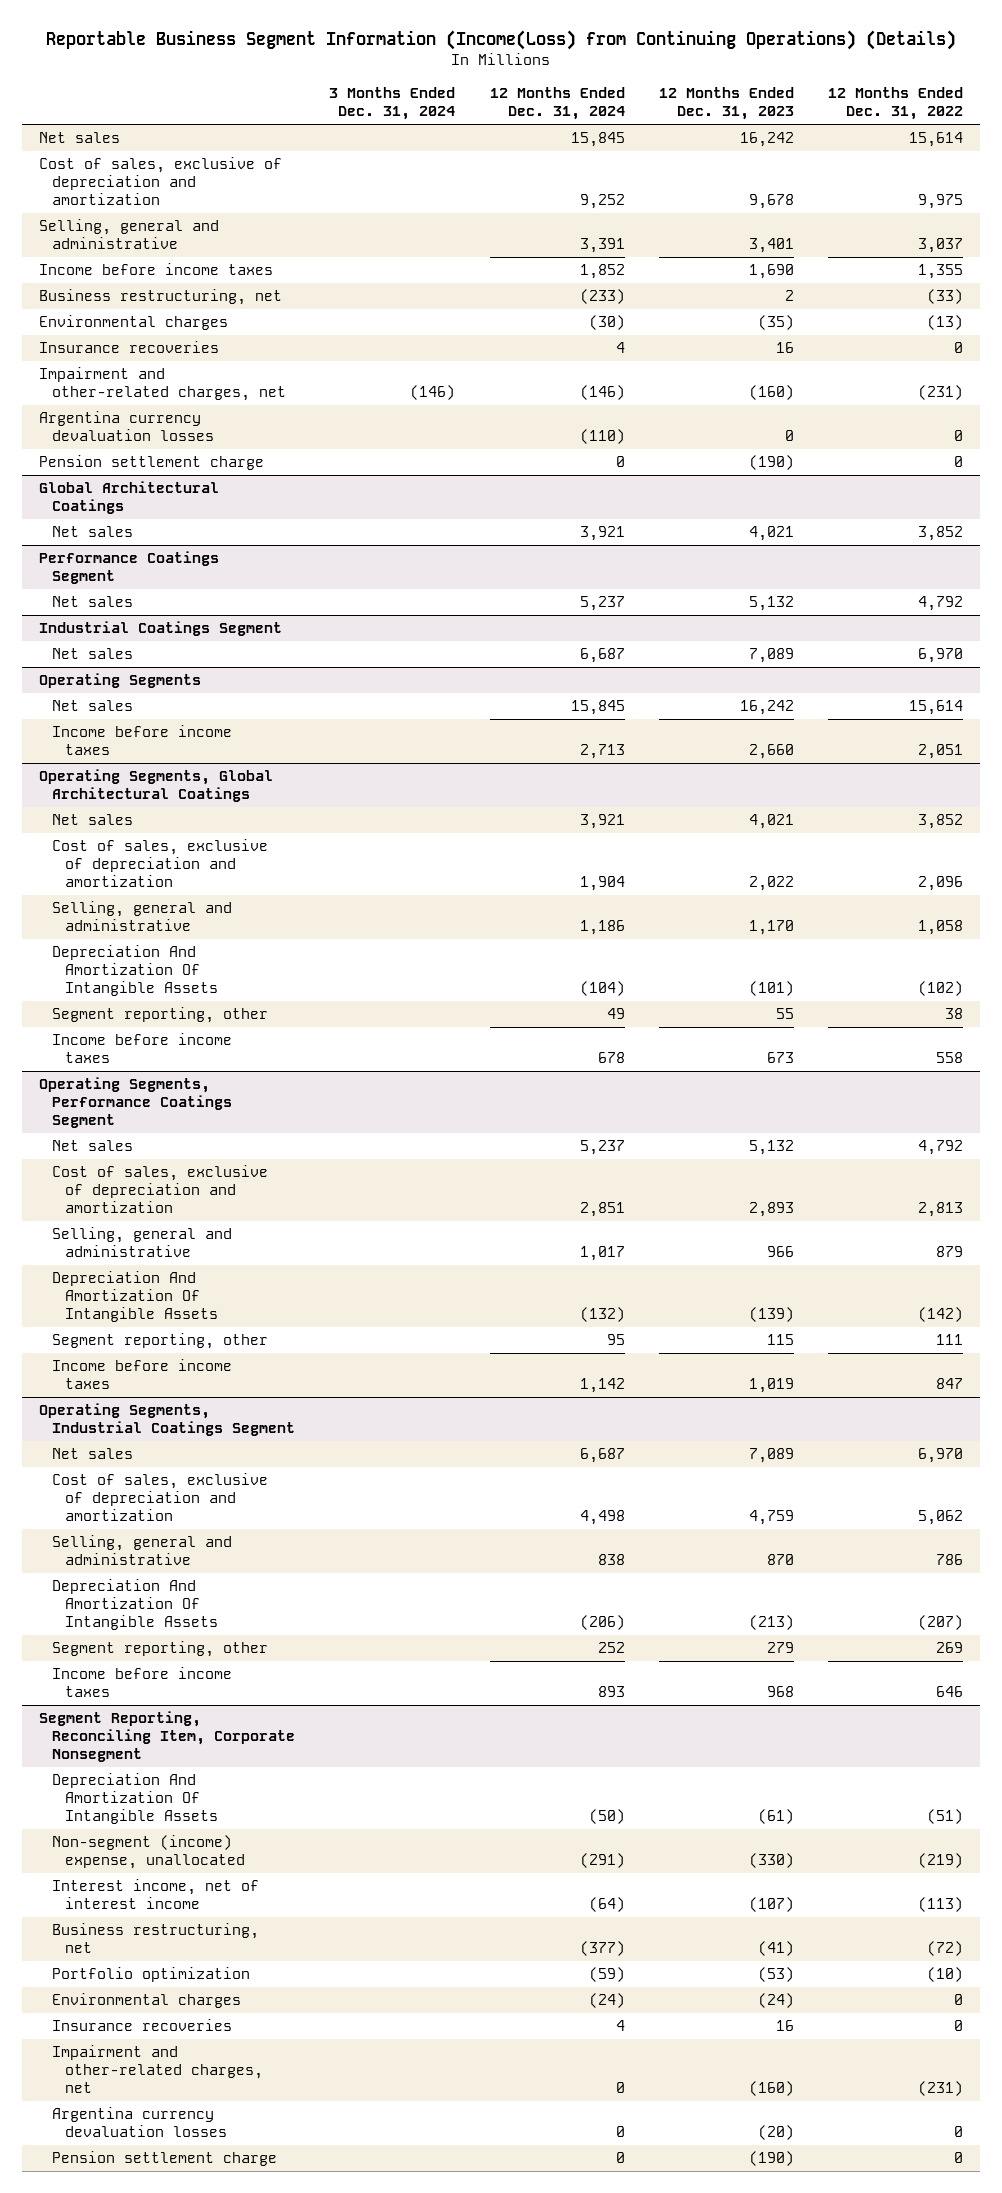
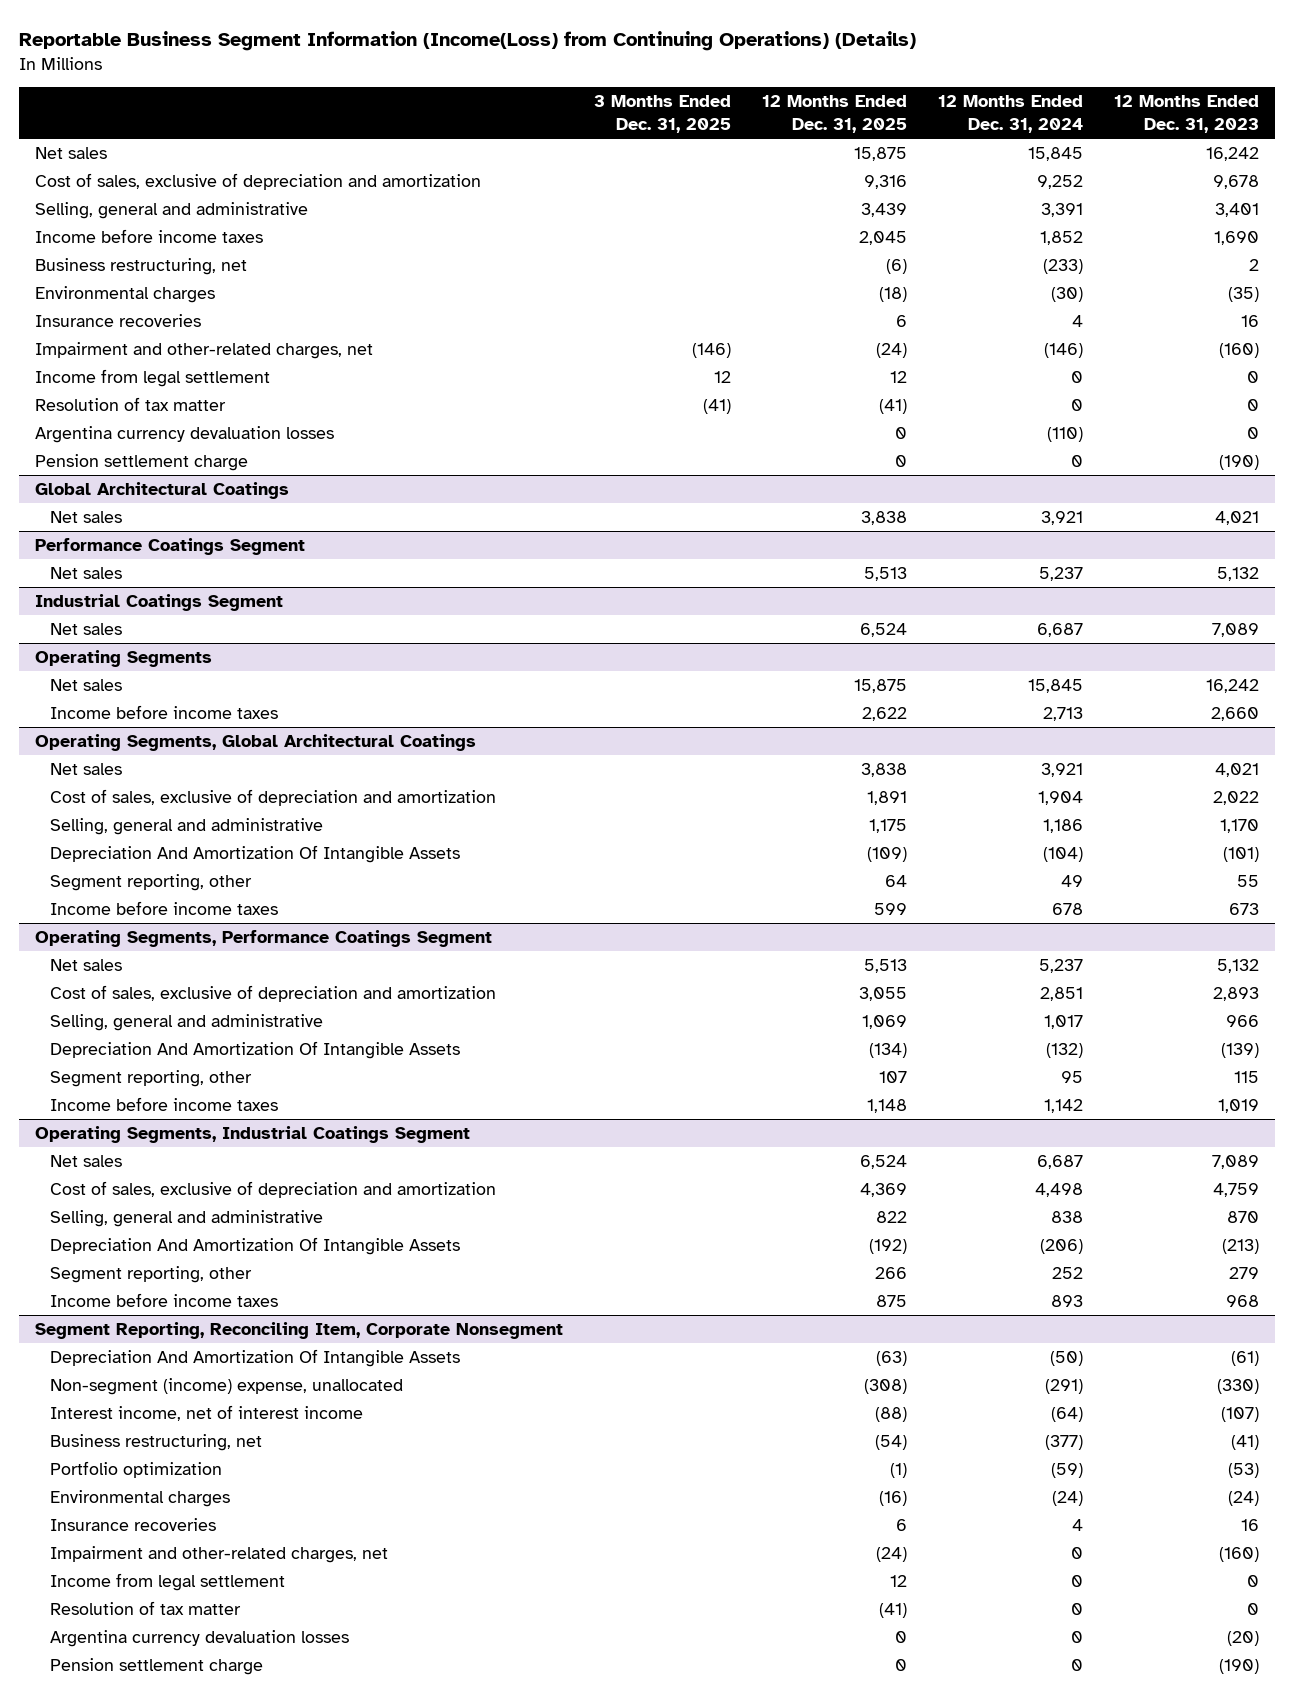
- | 3 Months Ended Dec. 31, 2024 | 12 Months Ended Dec. 31, 2024 | 12 Months Ended Dec. 31, 2023 | 12 Months Ended Dec. 31, 2022
+ | 3 Months Ended Dec. 31, 2025 | 12 Months Ended Dec. 31, 2025 | 12 Months Ended Dec. 31, 2024 | 12 Months Ended Dec. 31, 2023
+ Income from legal settlement | 12 | 12 | 0 | 0
+ Resolution of tax matter | (41) | (41) | 0 | 0
@ Segment Reporting, Reconciling Item, Corporate Nonsegment
+ Income from legal settlement | | 12 | 0 | 0
+ Resolution of tax matter | | (41) | 0 | 0

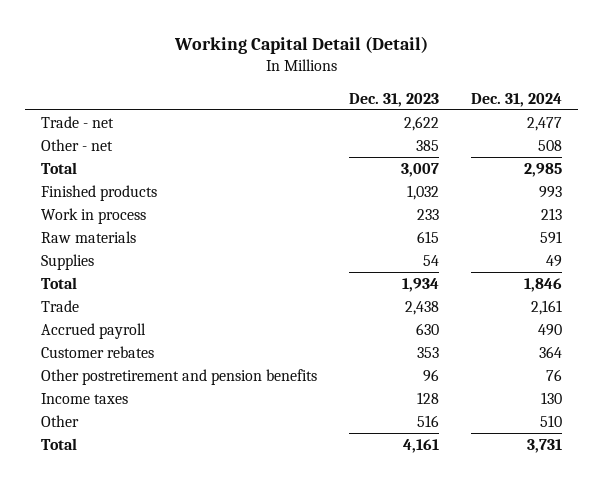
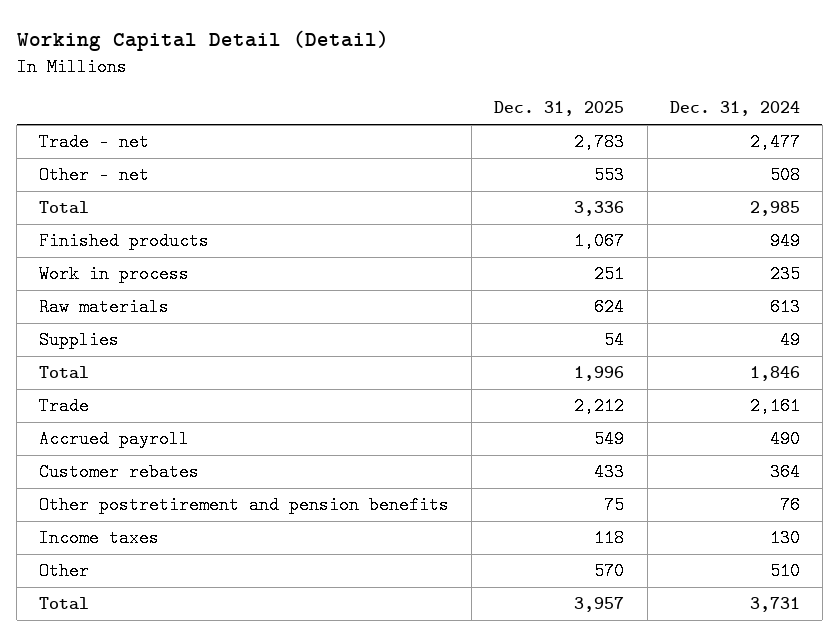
- | Dec. 31, 2023 | Dec. 31, 2024
+ | Dec. 31, 2025 | Dec. 31, 2024
- Finished products | 1,032 | 993
- Work in process | 233 | 213
- Raw materials | 615 | 591
+ Finished products | 1,067 | 949
+ Work in process | 251 | 235
+ Raw materials | 624 | 613

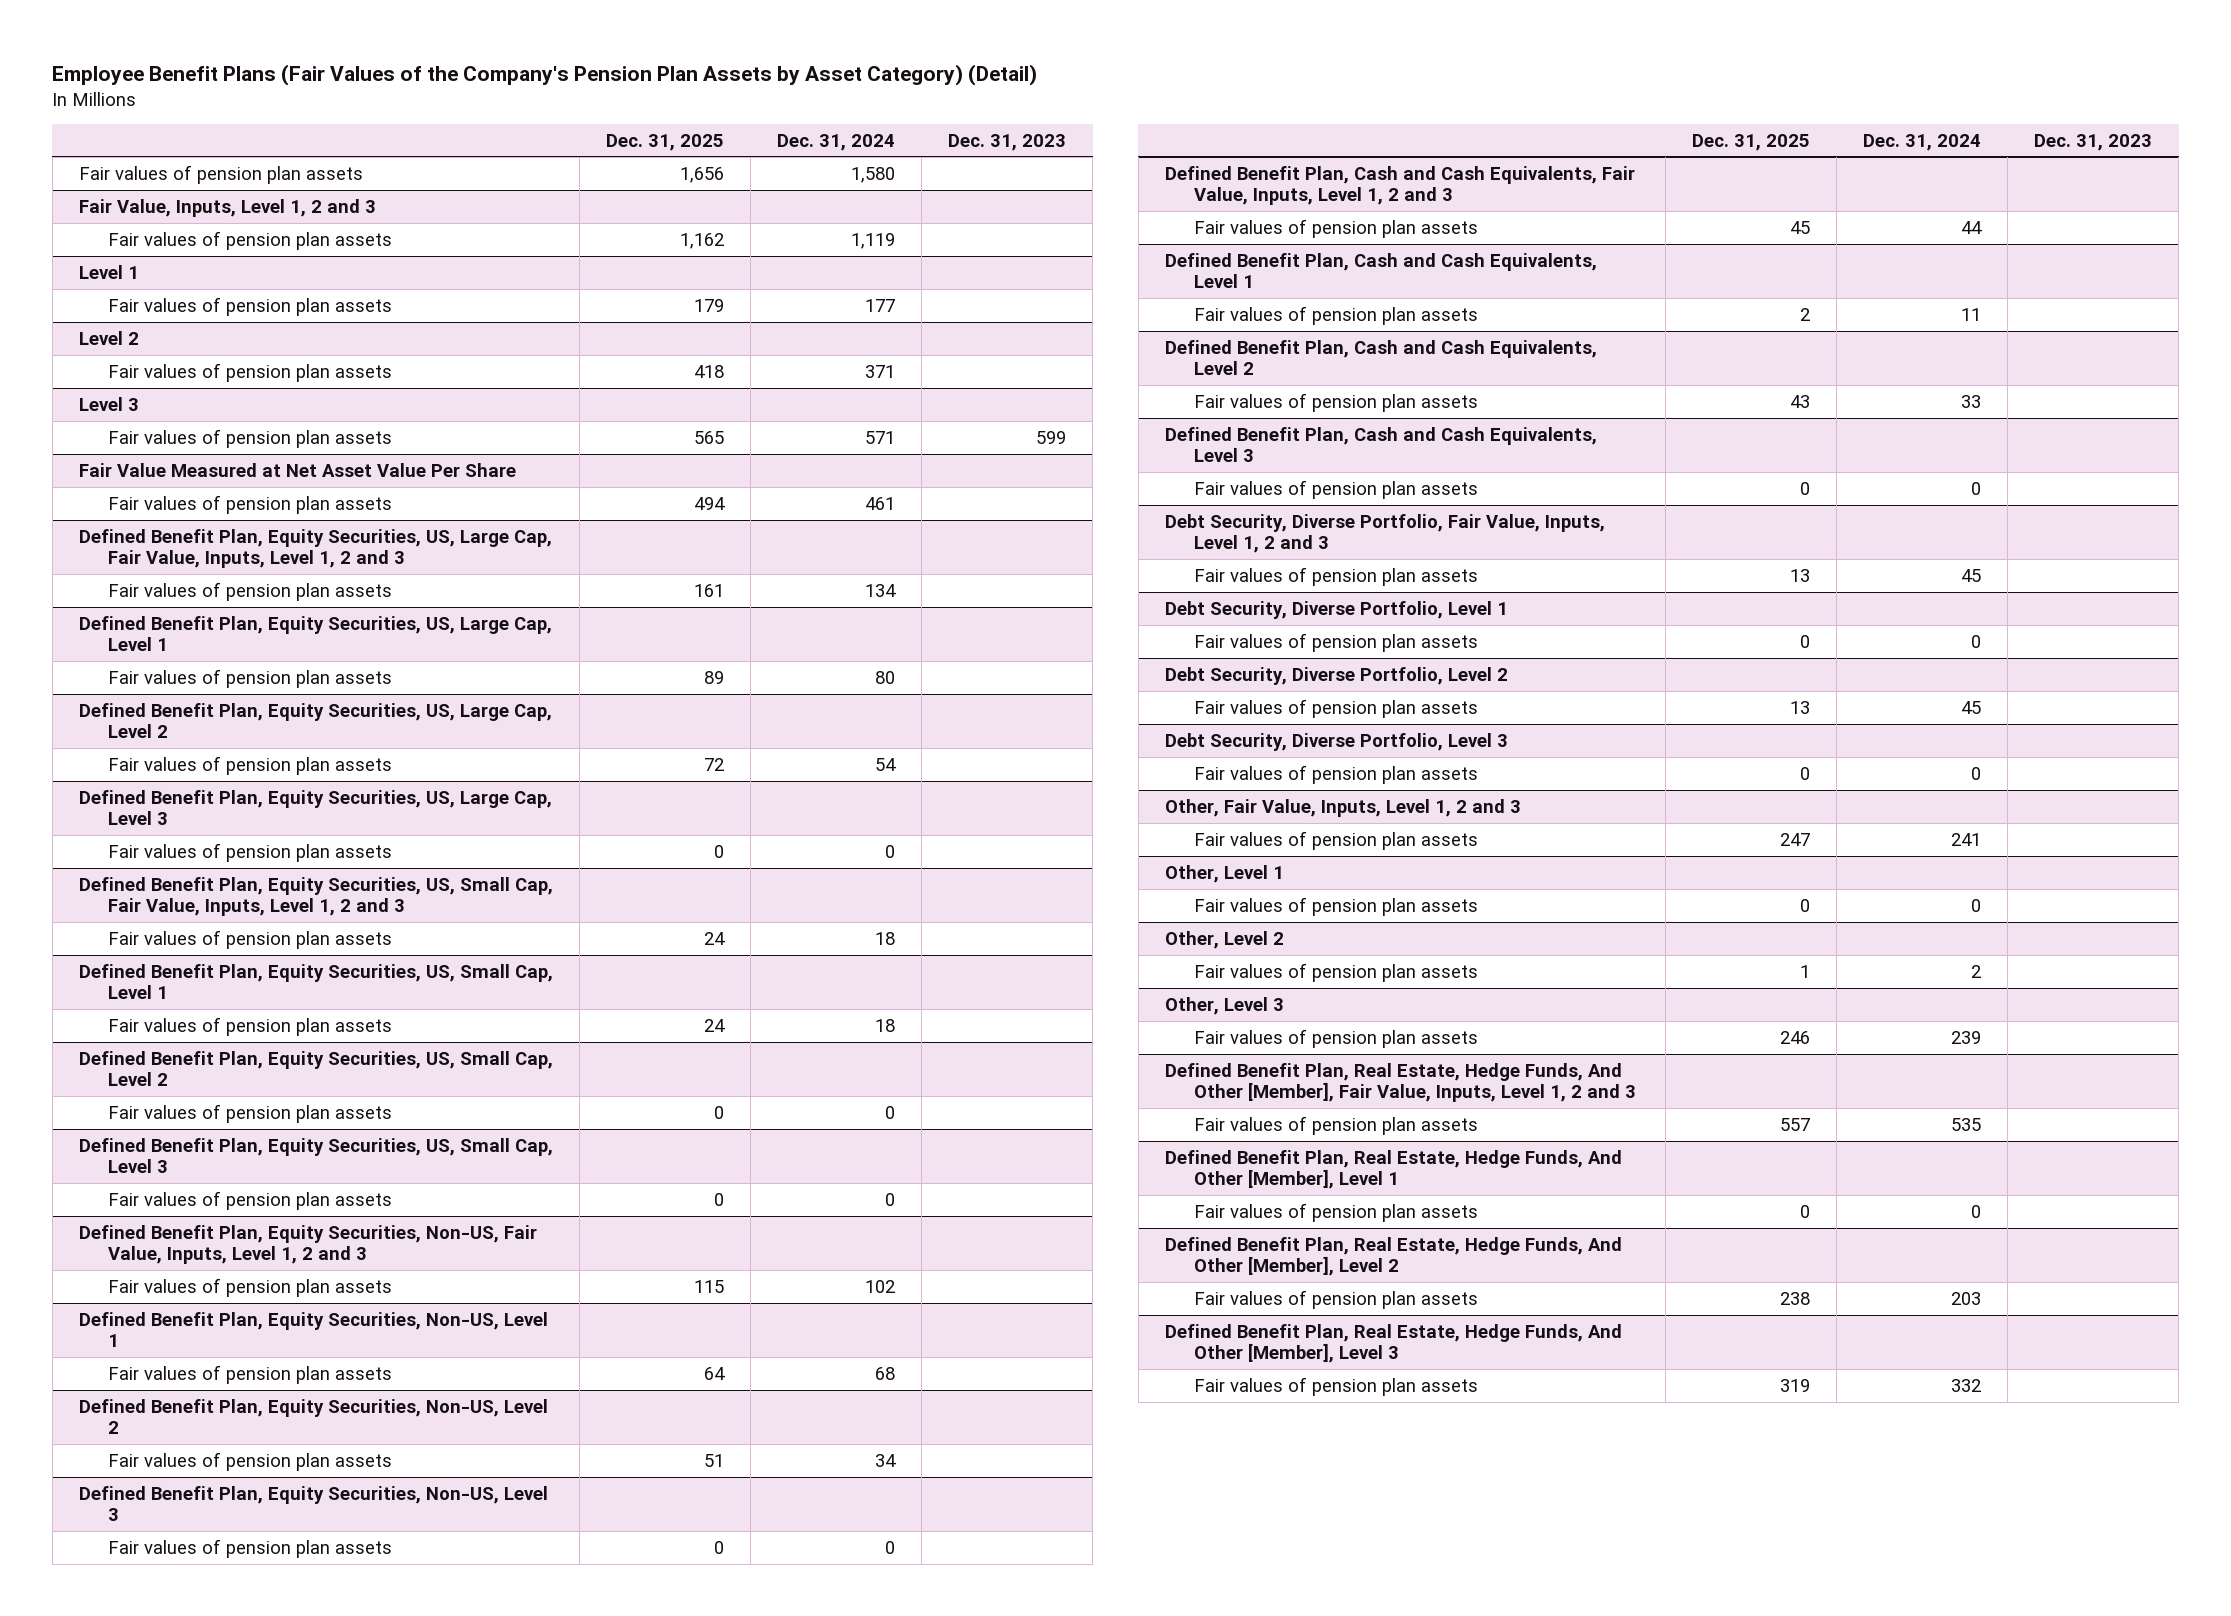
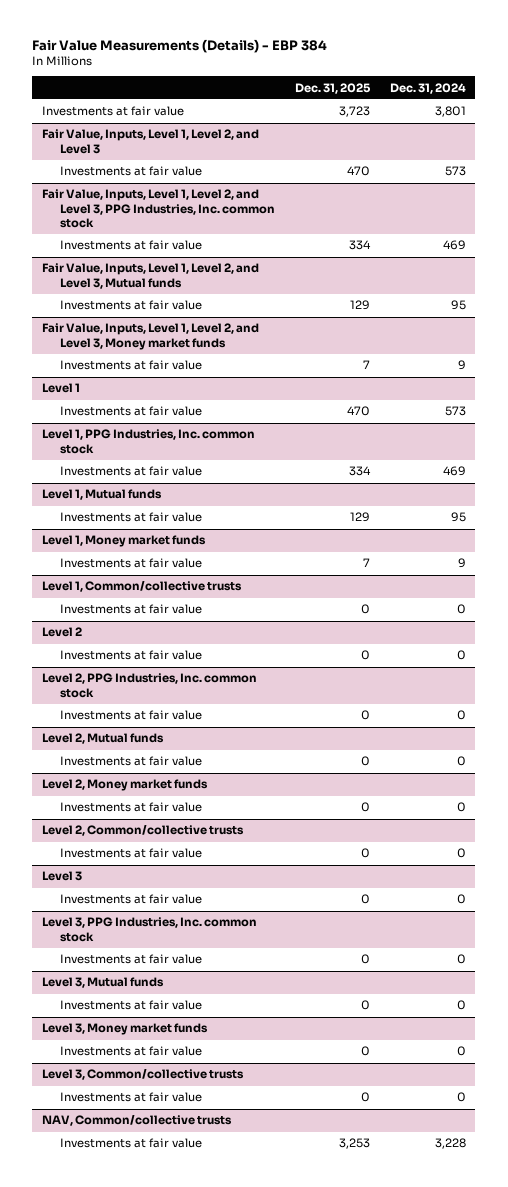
- Employee Benefit Plans (Fair Values of the Company's Pension Plan Assets by Asset Category) (Detail)
+ Fair Value Measurements (Details) - EBP 384
- | Dec. 31, 2025 | Dec. 31, 2024 | Dec. 31, 2023
+ | Dec. 31, 2025 | Dec. 31, 2024
- Fair values of pension plan assets | 1,656 | 1,580 |
- Fair Value, Inputs, Level 1, 2 and 3
- Fair values of pension plan assets | 1,162 | 1,119 |
+ Investments at fair value | 3,723 | 3,801
+ Fair Value, Inputs, Level 1, Level 2, and Level 3
+ Investments at fair value | 470 | 573
+ Fair Value, Inputs, Level 1, Level 2, and Level 3, PPG Industries, Inc. common stock
+ Investments at fair value | 334 | 469
+ Fair Value, Inputs, Level 1, Level 2, and Level 3, Mutual funds
+ Investments at fair value | 129 | 95
+ Fair Value, Inputs, Level 1, Level 2, and Level 3, Money market funds
+ Investments at fair value | 7 | 9
@ Level 1
- Fair values of pension plan assets | 179 | 177 |
+ Investments at fair value | 470 | 573
+ Level 1, PPG Industries, Inc. common stock
+ Investments at fair value | 334 | 469
+ Level 1, Mutual funds
+ Investments at fair value | 129 | 95
+ Level 1, Money market funds
+ Investments at fair value | 7 | 9
+ Level 1, Common/collective trusts
+ Investments at fair value | 0 | 0
@ Level 2
- Fair values of pension plan assets | 418 | 371 |
+ Investments at fair value | 0 | 0
+ Level 2, PPG Industries, Inc. common stock
+ Investments at fair value | 0 | 0
+ Level 2, Mutual funds
+ Investments at fair value | 0 | 0
+ Level 2, Money market funds
+ Investments at fair value | 0 | 0
+ Level 2, Common/collective trusts
+ Investments at fair value | 0 | 0
@ Level 3
- Fair values of pension plan assets | 565 | 571 | 599
- Fair Value Measured at Net Asset Value Per Share
- Fair values of pension plan assets | 494 | 461 |
- Defined Benefit Plan, Equity Securities, US, Large Cap, Fair Value, Inputs, Level 1, 2 and 3
- Fair values of pension plan assets | 161 | 134 |
- Defined Benefit Plan, Equity Securities, US, Large Cap, Level 1
- Fair values of pension plan assets | 89 | 80 |
- Defined Benefit Plan, Equity Securities, US, Large Cap, Level 2
- Fair values of pension plan assets | 72 | 54 |
- Defined Benefit Plan, Equity Securities, US, Large Cap, Level 3
- Fair values of pension plan assets | 0 | 0 |
- Defined Benefit Plan, Equity Securities, US, Small Cap, Fair Value, Inputs, Level 1, 2 and 3
- Fair values of pension plan assets | 24 | 18 |
- Defined Benefit Plan, Equity Securities, US, Small Cap, Level 1
- Fair values of pension plan assets | 24 | 18 |
- Defined Benefit Plan, Equity Securities, US, Small Cap, Level 2
- Fair values of pension plan assets | 0 | 0 |
- Defined Benefit Plan, Equity Securities, US, Small Cap, Level 3
- Fair values of pension plan assets | 0 | 0 |
- Defined Benefit Plan, Equity Securities, Non-US, Fair Value, Inputs, Level 1, 2 and 3
- Fair values of pension plan assets | 115 | 102 |
- Defined Benefit Plan, Equity Securities, Non-US, Level 1
- Fair values of pension plan assets | 64 | 68 |
- Defined Benefit Plan, Equity Securities, Non-US, Level 2
- Fair values of pension plan assets | 51 | 34 |
- Defined Benefit Plan, Equity Securities, Non-US, Level 3
- Fair values of pension plan assets | 0 | 0 |
- Defined Benefit Plan, Cash and Cash Equivalents, Fair Value, Inputs, Level 1, 2 and 3
- Fair values of pension plan assets | 45 | 44 |
- Defined Benefit Plan, Cash and Cash Equivalents, Level 1
- Fair values of pension plan assets | 2 | 11 |
- Defined Benefit Plan, Cash and Cash Equivalents, Level 2
- Fair values of pension plan assets | 43 | 33 |
- Defined Benefit Plan, Cash and Cash Equivalents, Level 3
- Fair values of pension plan assets | 0 | 0 |
- Debt Security, Diverse Portfolio, Fair Value, Inputs, Level 1, 2 and 3
- Fair values of pension plan assets | 13 | 45 |
- Debt Security, Diverse Portfolio, Level 1
- Fair values of pension plan assets | 0 | 0 |
- Debt Security, Diverse Portfolio, Level 2
- Fair values of pension plan assets | 13 | 45 |
- Debt Security, Diverse Portfolio, Level 3
- Fair values of pension plan assets | 0 | 0 |
- Other, Fair Value, Inputs, Level 1, 2 and 3
- Fair values of pension plan assets | 247 | 241 |
- Other, Level 1
- Fair values of pension plan assets | 0 | 0 |
- Other, Level 2
- Fair values of pension plan assets | 1 | 2 |
- Other, Level 3
- Fair values of pension plan assets | 246 | 239 |
- Defined Benefit Plan, Real Estate, Hedge Funds, And Other [Member], Fair Value, Inputs, Level 1, 2 and 3
- Fair values of pension plan assets | 557 | 535 |
- Defined Benefit Plan, Real Estate, Hedge Funds, And Other [Member], Level 1
- Fair values of pension plan assets | 0 | 0 |
- Defined Benefit Plan, Real Estate, Hedge Funds, And Other [Member], Level 2
- Fair values of pension plan assets | 238 | 203 |
- Defined Benefit Plan, Real Estate, Hedge Funds, And Other [Member], Level 3
- Fair values of pension plan assets | 319 | 332 |
@ Level 3
+ Investments at fair value | 0 | 0
+ Level 3, PPG Industries, Inc. common stock
+ Investments at fair value | 0 | 0
+ Level 3, Mutual funds
+ Investments at fair value | 0 | 0
+ Level 3, Money market funds
+ Investments at fair value | 0 | 0
+ Level 3, Common/collective trusts
+ Investments at fair value | 0 | 0
+ NAV, Common/collective trusts
+ Investments at fair value | 3,253 | 3,228

